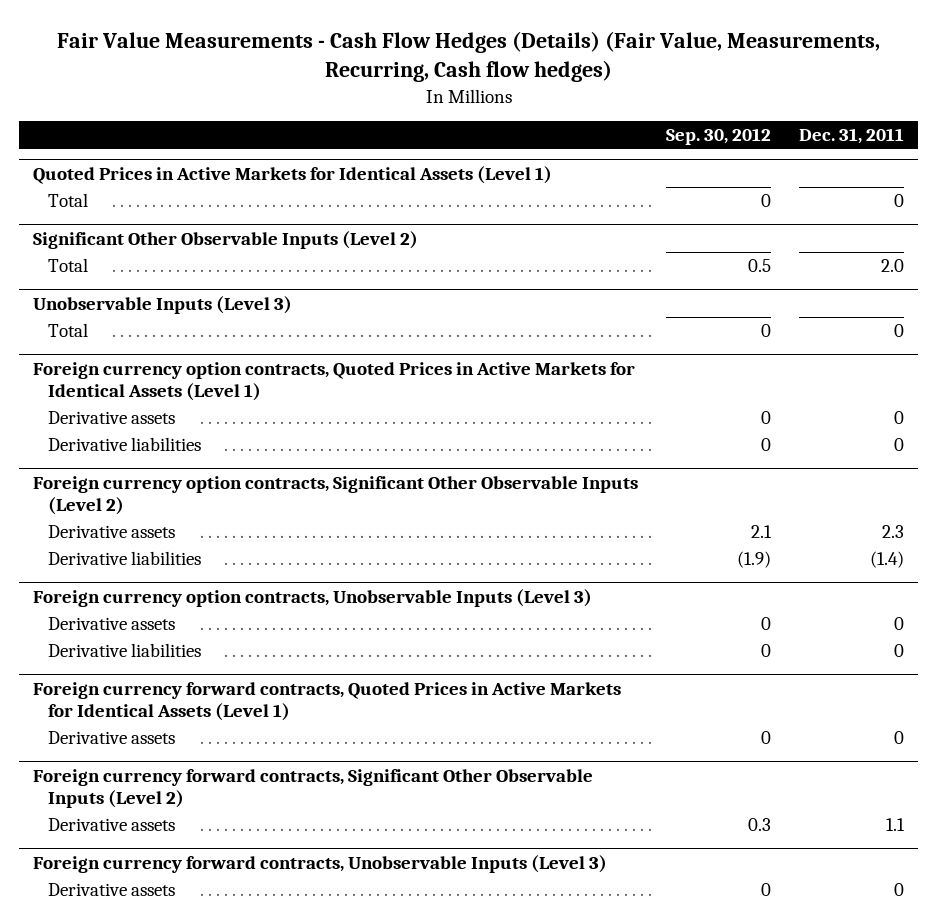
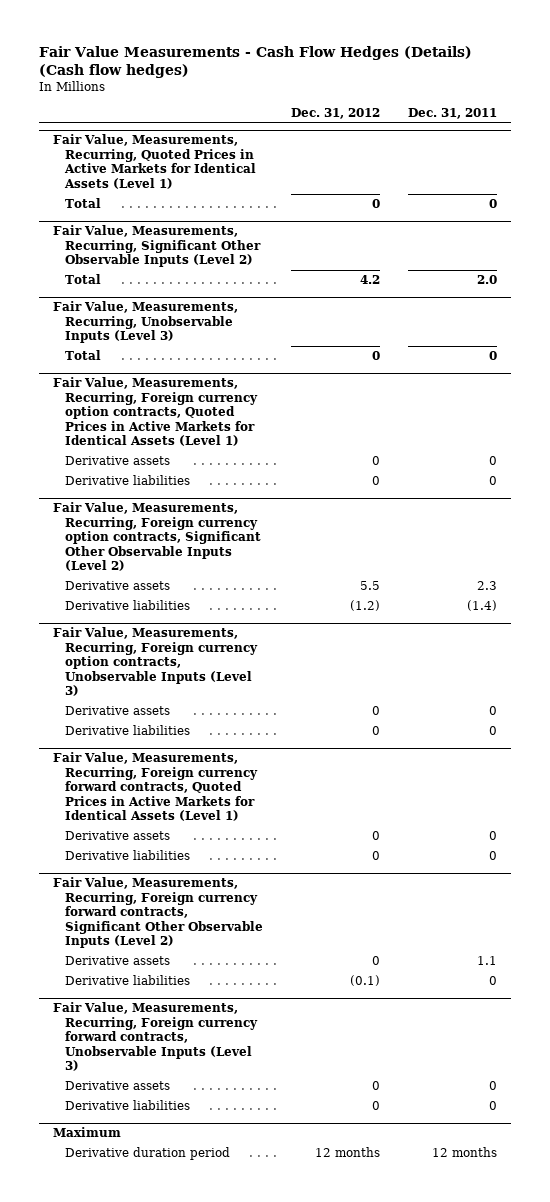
- Fair Value Measurements - Cash Flow Hedges (Details) (Fair Value, Measurements, Recurring, Cash flow hedges)
+ Fair Value Measurements - Cash Flow Hedges (Details) (Cash flow hedges)
- | Sep. 30, 2012 | Dec. 31, 2011
+ | Dec. 31, 2012 | Dec. 31, 2011
- Quoted Prices in Active Markets for Identical Assets (Level 1)
+ Fair Value, Measurements, Recurring, Quoted Prices in Active Markets for Identical Assets (Level 1)
- Significant Other Observable Inputs (Level 2)
+ Fair Value, Measurements, Recurring, Significant Other Observable Inputs (Level 2)
- Unobservable Inputs (Level 3)
+ Fair Value, Measurements, Recurring, Unobservable Inputs (Level 3)
- Foreign currency option contracts, Quoted Prices in Active Markets for Identical Assets (Level 1)
+ Fair Value, Measurements, Recurring, Foreign currency option contracts, Quoted Prices in Active Markets for Identical Assets (Level 1)
- Foreign currency option contracts, Significant Other Observable Inputs (Level 2)
+ Fair Value, Measurements, Recurring, Foreign currency option contracts, Significant Other Observable Inputs (Level 2)
- Foreign currency option contracts, Unobservable Inputs (Level 3)
+ Fair Value, Measurements, Recurring, Foreign currency option contracts, Unobservable Inputs (Level 3)
- Foreign currency forward contracts, Quoted Prices in Active Markets for Identical Assets (Level 1)
+ Fair Value, Measurements, Recurring, Foreign currency forward contracts, Quoted Prices in Active Markets for Identical Assets (Level 1)
- Foreign currency forward contracts, Significant Other Observable Inputs (Level 2)
+ Derivative liabilities | 0 | 0
+ Fair Value, Measurements, Recurring, Foreign currency forward contracts, Significant Other Observable Inputs (Level 2)
- Foreign currency forward contracts, Unobservable Inputs (Level 3)
+ Derivative liabilities | (0.1) | 0
+ Fair Value, Measurements, Recurring, Foreign currency forward contracts, Unobservable Inputs (Level 3)
+ Derivative liabilities | 0 | 0
+ Maximum
+ Derivative duration period | 12 months | 12 months

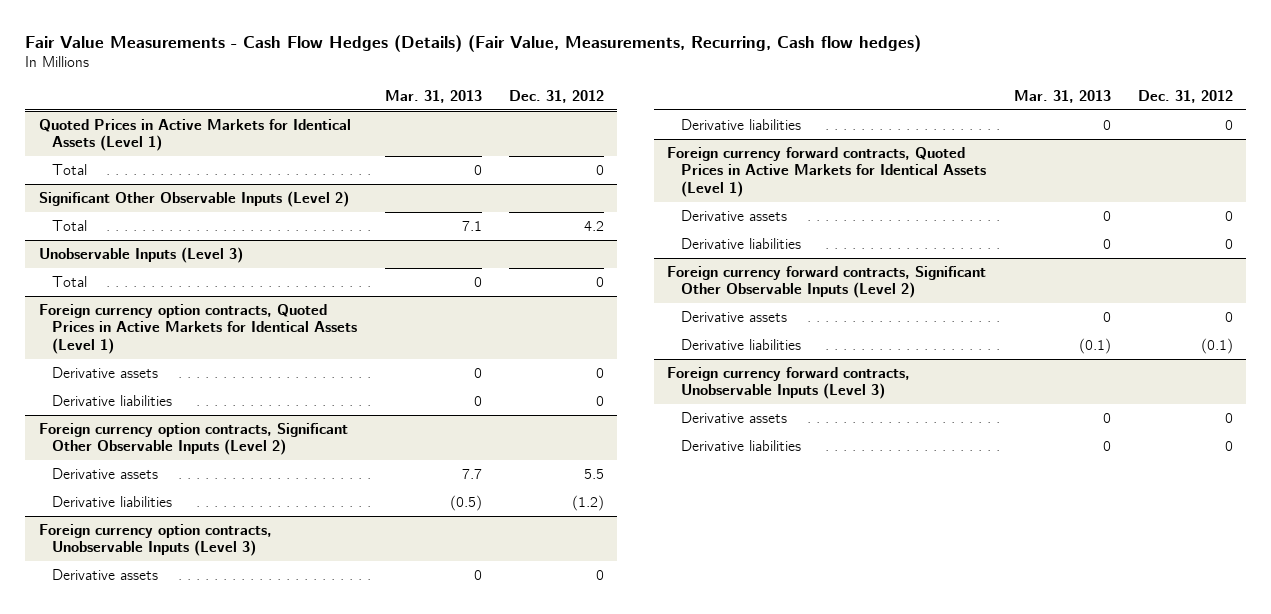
- Fair Value Measurements - Cash Flow Hedges (Details) (Cash flow hedges)
+ Fair Value Measurements - Cash Flow Hedges (Details) (Fair Value, Measurements, Recurring, Cash flow hedges)
- | Dec. 31, 2012 | Dec. 31, 2011
+ | Mar. 31, 2013 | Dec. 31, 2012
- Fair Value, Measurements, Recurring, Quoted Prices in Active Markets for Identical Assets (Level 1)
+ Quoted Prices in Active Markets for Identical Assets (Level 1)
- Fair Value, Measurements, Recurring, Significant Other Observable Inputs (Level 2)
+ Significant Other Observable Inputs (Level 2)
- Fair Value, Measurements, Recurring, Unobservable Inputs (Level 3)
+ Unobservable Inputs (Level 3)
- Fair Value, Measurements, Recurring, Foreign currency option contracts, Quoted Prices in Active Markets for Identical Assets (Level 1)
+ Foreign currency option contracts, Quoted Prices in Active Markets for Identical Assets (Level 1)
- Fair Value, Measurements, Recurring, Foreign currency option contracts, Significant Other Observable Inputs (Level 2)
+ Foreign currency option contracts, Significant Other Observable Inputs (Level 2)
- Fair Value, Measurements, Recurring, Foreign currency option contracts, Unobservable Inputs (Level 3)
+ Foreign currency option contracts, Unobservable Inputs (Level 3)
- Fair Value, Measurements, Recurring, Foreign currency forward contracts, Quoted Prices in Active Markets for Identical Assets (Level 1)
+ Foreign currency forward contracts, Quoted Prices in Active Markets for Identical Assets (Level 1)
- Fair Value, Measurements, Recurring, Foreign currency forward contracts, Significant Other Observable Inputs (Level 2)
+ Foreign currency forward contracts, Significant Other Observable Inputs (Level 2)
- Fair Value, Measurements, Recurring, Foreign currency forward contracts, Unobservable Inputs (Level 3)
+ Foreign currency forward contracts, Unobservable Inputs (Level 3)
- Maximum
- Derivative duration period | 12 months | 12 months

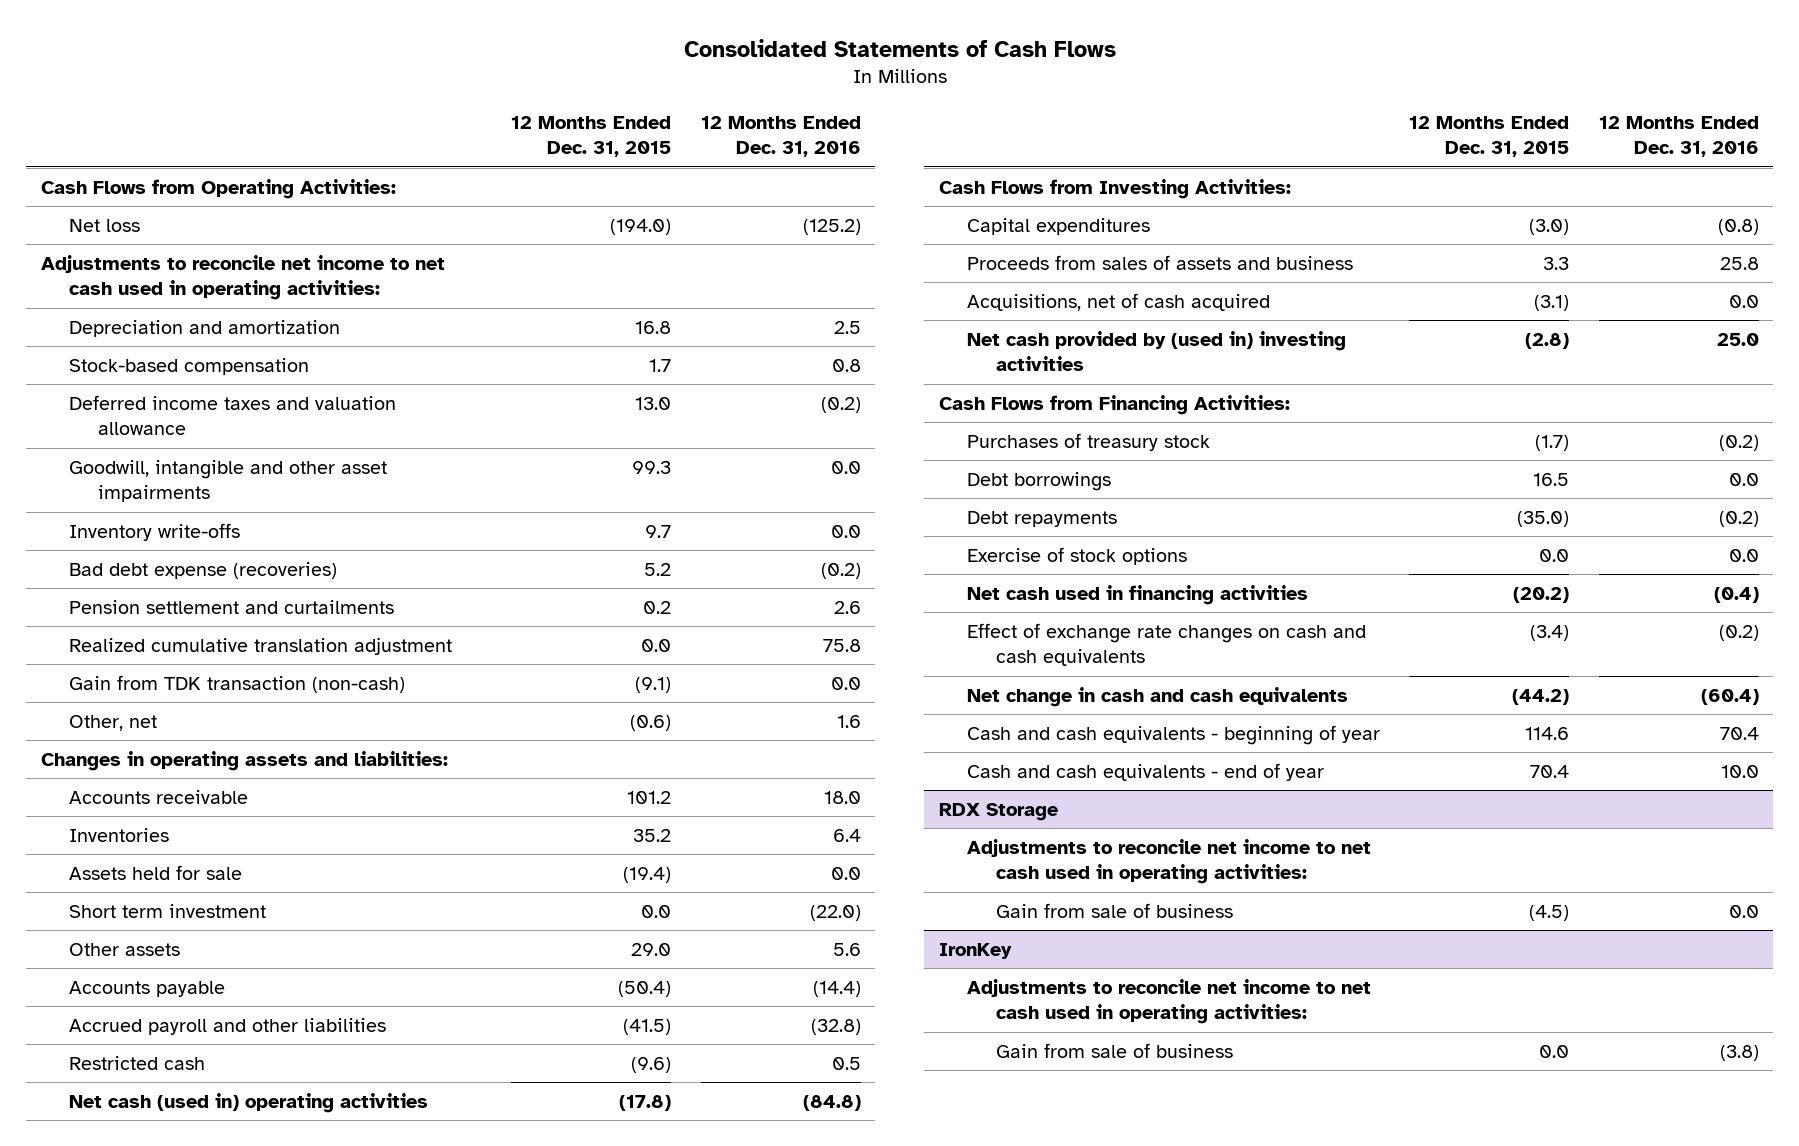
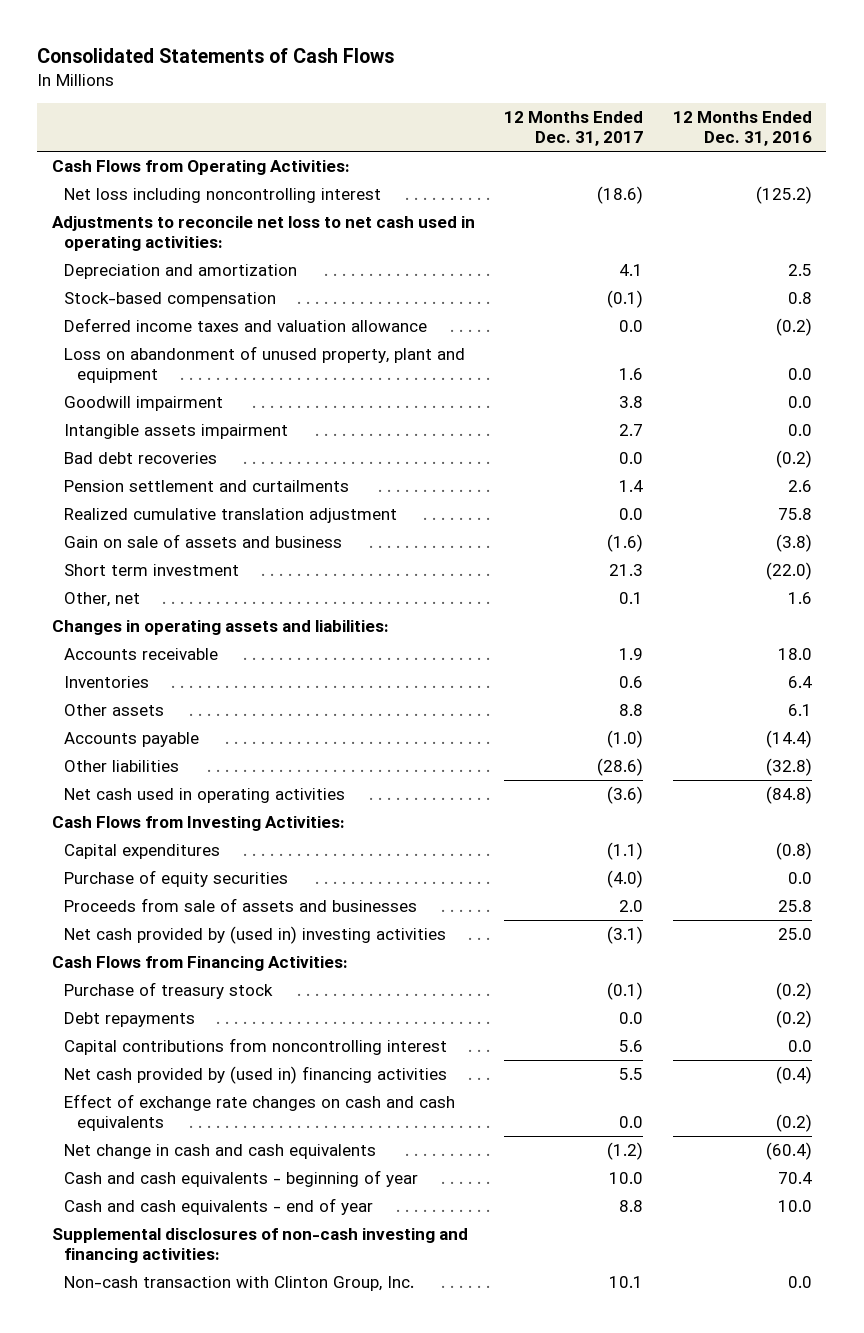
- | 12 Months Ended Dec. 31, 2015 | 12 Months Ended Dec. 31, 2016
+ | 12 Months Ended Dec. 31, 2017 | 12 Months Ended Dec. 31, 2016
- Net loss | (194.0) | (125.2)
- Adjustments to reconcile net income to net cash used in operating activities:
+ Net loss including noncontrolling interest | (18.6) | (125.2)
+ Adjustments to reconcile net loss to net cash used in operating activities:
- Goodwill, intangible and other asset impairments | 99.3 | 0.0
- Inventory write-offs | 9.7 | 0.0
- Bad debt expense (recoveries) | 5.2 | (0.2)
+ Loss on abandonment of unused property, plant and equipment | 1.6 | 0.0
+ Goodwill impairment | 3.8 | 0.0
+ Intangible assets impairment | 2.7 | 0.0
+ Bad debt recoveries | 0.0 | (0.2)
- Gain from TDK transaction (non-cash) | (9.1) | 0.0
+ Gain on sale of assets and business | (1.6) | (3.8)
moved up: Short term investment | 21.3 | (22.0)
- Assets held for sale | (19.4) | 0.0
- Other assets | 29.0 | 5.6
+ Other assets | 8.8 | 6.1
- Accrued payroll and other liabilities | (41.5) | (32.8)
- Restricted cash | (9.6) | 0.5
- Net cash (used in) operating activities | (17.8) | (84.8)
+ Other liabilities | (28.6) | (32.8)
+ Net cash used in operating activities | (3.6) | (84.8)
- Proceeds from sales of assets and business | 3.3 | 25.8
- Acquisitions, net of cash acquired | (3.1) | 0.0
+ Purchase of equity securities | (4.0) | 0.0
+ Proceeds from sale of assets and businesses | 2.0 | 25.8
- Purchases of treasury stock | (1.7) | (0.2)
- Debt borrowings | 16.5 | 0.0
+ Purchase of treasury stock | (0.1) | (0.2)
- Exercise of stock options | 0.0 | 0.0
- Net cash used in financing activities | (20.2) | (0.4)
+ Capital contributions from noncontrolling interest | 5.6 | 0.0
+ Net cash provided by (used in) financing activities | 5.5 | (0.4)
- RDX Storage
- Adjustments to reconcile net income to net cash used in operating activities:
- Gain from sale of business | (4.5) | 0.0
- IronKey
- Adjustments to reconcile net income to net cash used in operating activities:
- Gain from sale of business | 0.0 | (3.8)
+ Supplemental disclosures of non-cash investing and financing activities:
+ Non-cash transaction with Clinton Group, Inc. | 10.1 | 0.0

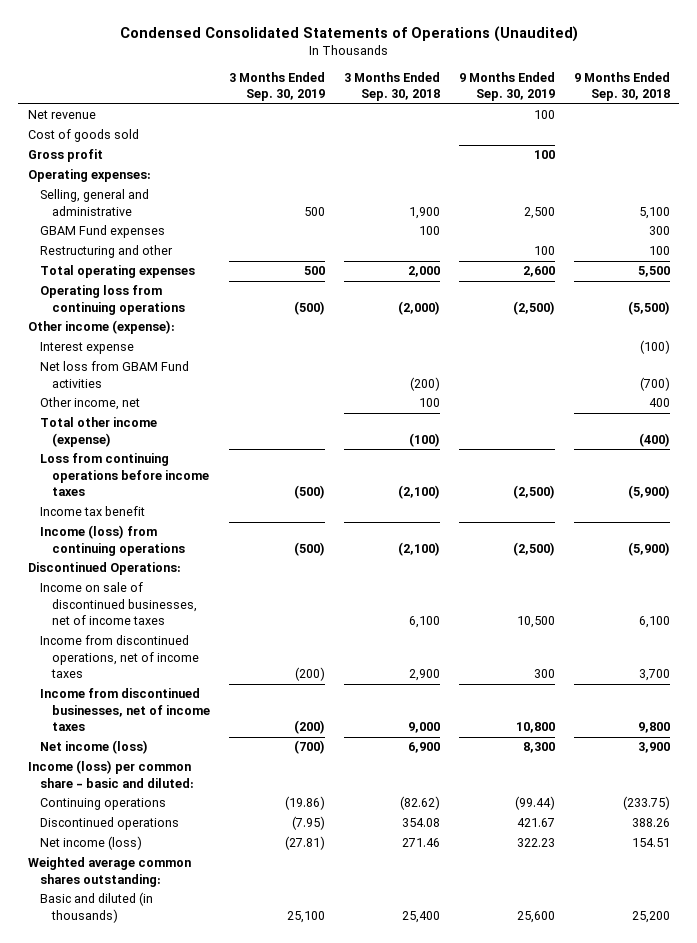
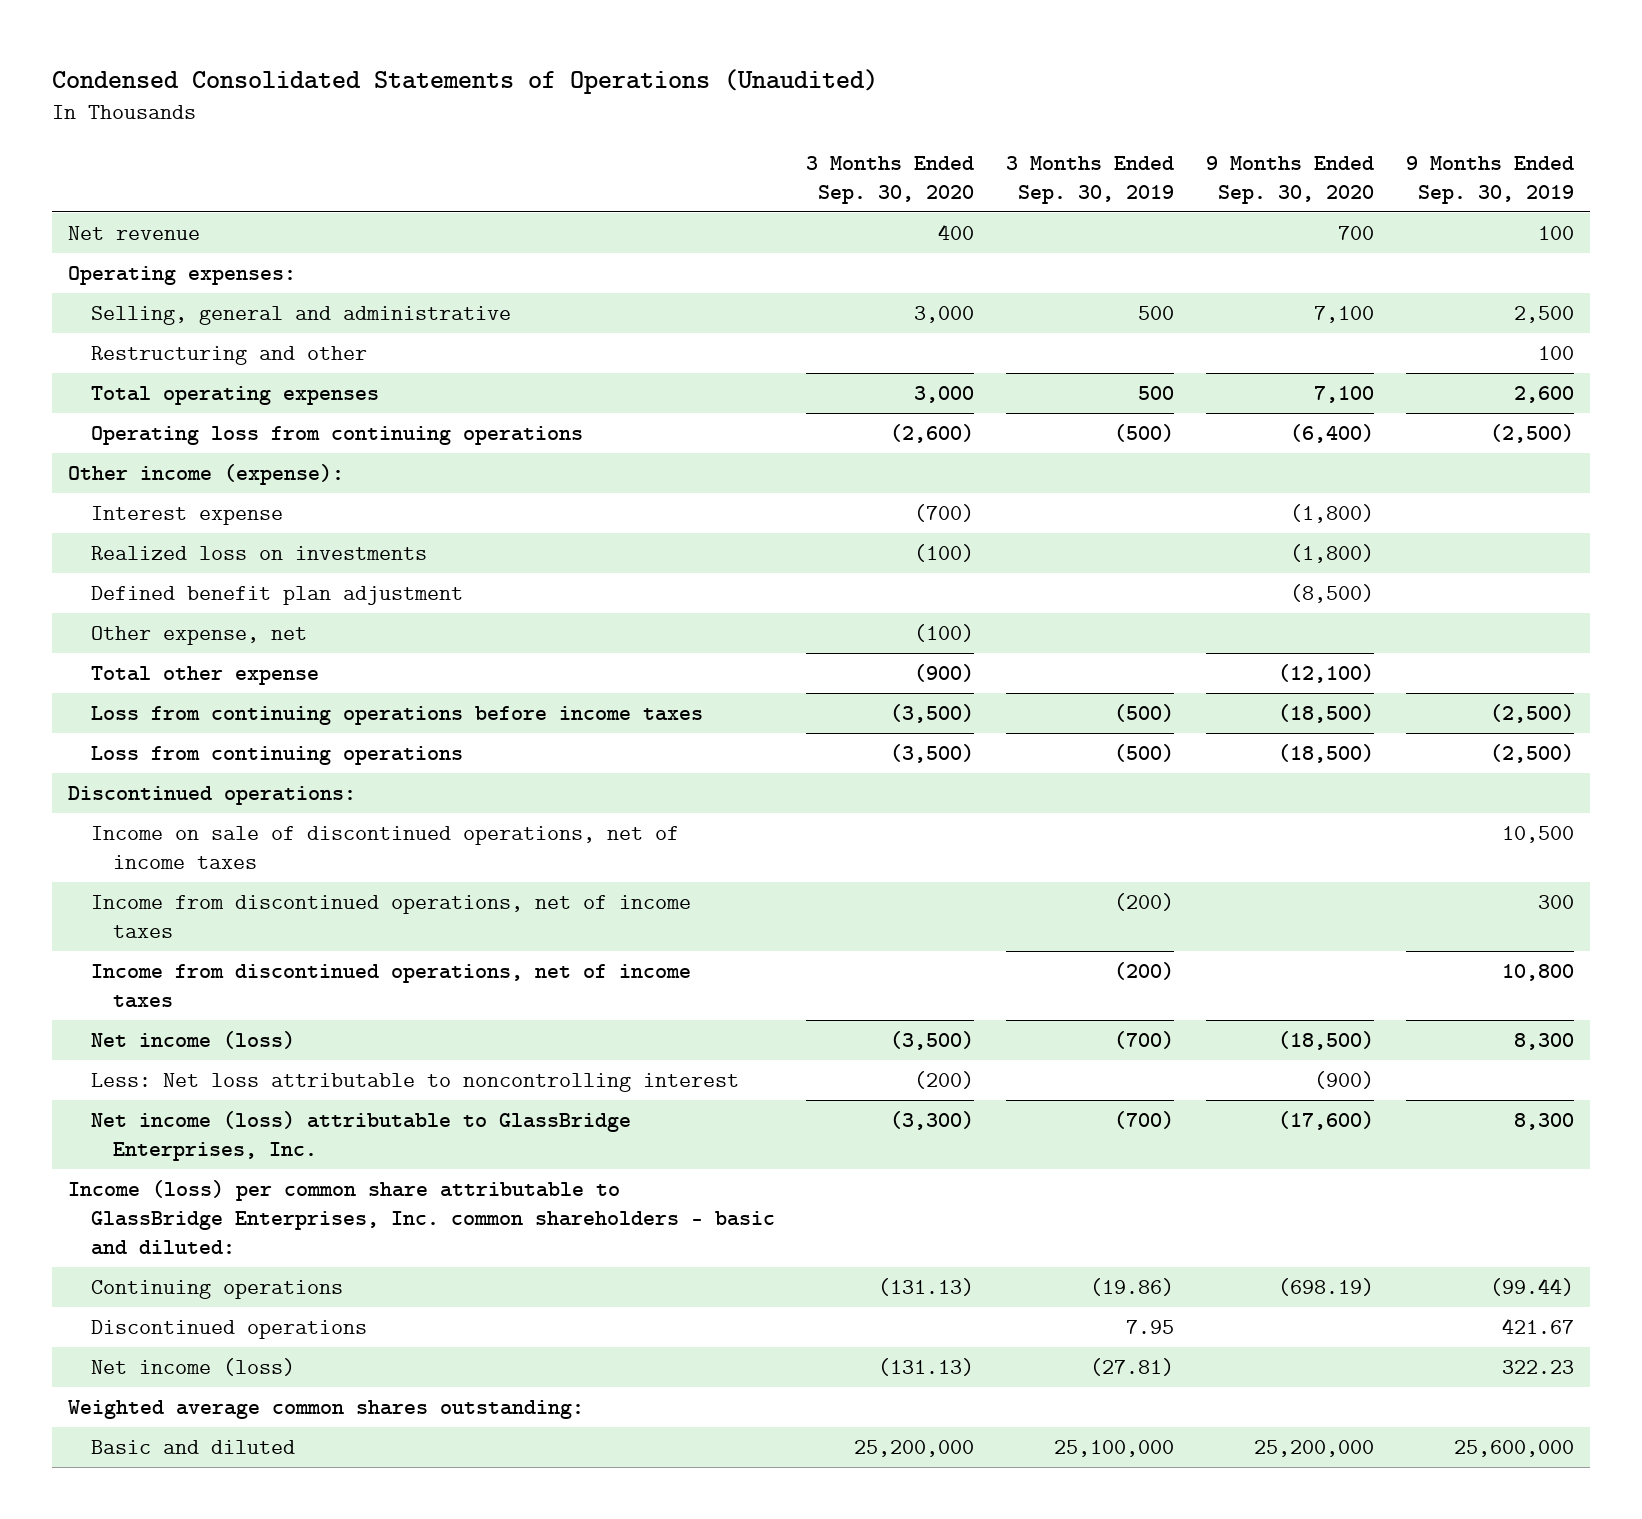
- | 3 Months Ended Sep. 30, 2019 | 3 Months Ended Sep. 30, 2018 | 9 Months Ended Sep. 30, 2019 | 9 Months Ended Sep. 30, 2018
+ | 3 Months Ended Sep. 30, 2020 | 3 Months Ended Sep. 30, 2019 | 9 Months Ended Sep. 30, 2020 | 9 Months Ended Sep. 30, 2019
- Cost of goods sold
- Gross profit | | | 100 |
- GBAM Fund expenses | | 100 | | 300
- Net loss from GBAM Fund activities | | (200) | | (700)
- Other income, net | | 100 | | 400
- Total other income (expense) | | (100) | | (400)
+ Realized loss on investments | (100) | | (1,800) |
+ Defined benefit plan adjustment | | | (8,500) |
+ Other expense, net | (100) | | |
+ Total other expense | (900) | | (12,100) |
- Income tax benefit
- Income (loss) from continuing operations | (500) | (2,100) | (2,500) | (5,900)
- Discontinued Operations:
- Income on sale of discontinued businesses, net of income taxes | | 6,100 | 10,500 | 6,100
+ Loss from continuing operations | (3,500) | (500) | (18,500) | (2,500)
+ Discontinued operations:
+ Income on sale of discontinued operations, net of income taxes | | | | 10,500
- Income from discontinued businesses, net of income taxes | (200) | 9,000 | 10,800 | 9,800
+ Income from discontinued operations, net of income taxes | | (200) | | 10,800
- Income (loss) per common share - basic and diluted:
+ Less: Net loss attributable to noncontrolling interest | (200) | | (900) |
+ Net income (loss) attributable to GlassBridge Enterprises, Inc. | (3,300) | (700) | (17,600) | 8,300
+ Income (loss) per common share attributable to GlassBridge Enterprises, Inc. common shareholders - basic and diluted:
- Discontinued operations | (7.95) | 354.08 | 421.67 | 388.26
+ Discontinued operations | | 7.95 | | 421.67
- Basic and diluted (in thousands) | 25,100 | 25,400 | 25,600 | 25,200
+ Basic and diluted | 25,200,000 | 25,100,000 | 25,200,000 | 25,600,000

